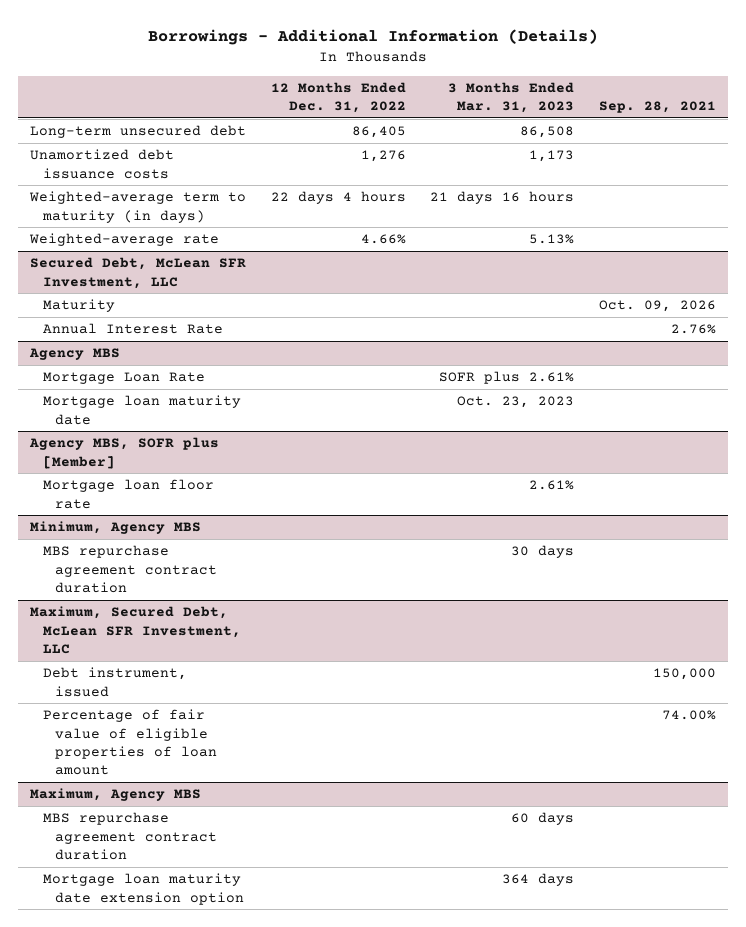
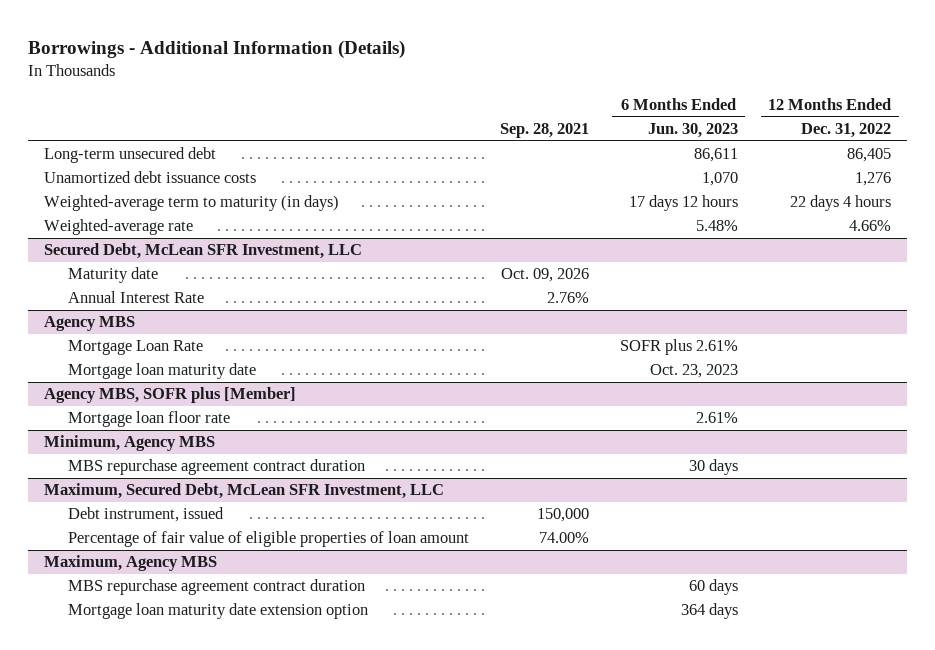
- | 12 Months Ended Dec. 31, 2022 | 3 Months Ended Mar. 31, 2023 | Sep. 28, 2021
+ | Sep. 28, 2021 | 6 Months Ended Jun. 30, 2023 | 12 Months Ended Dec. 31, 2022
@ Secured Debt, McLean SFR Investment, LLC
- Maturity | | | Oct. 09, 2026
+ Maturity date | Oct. 09, 2026 | |

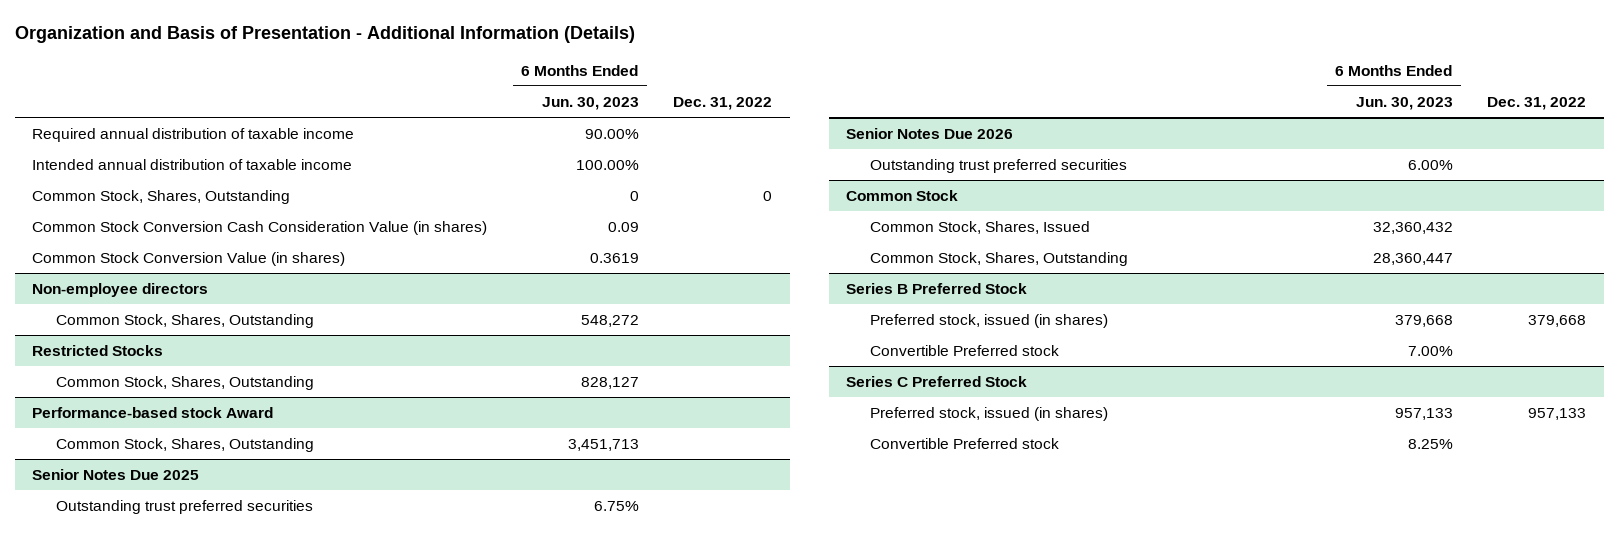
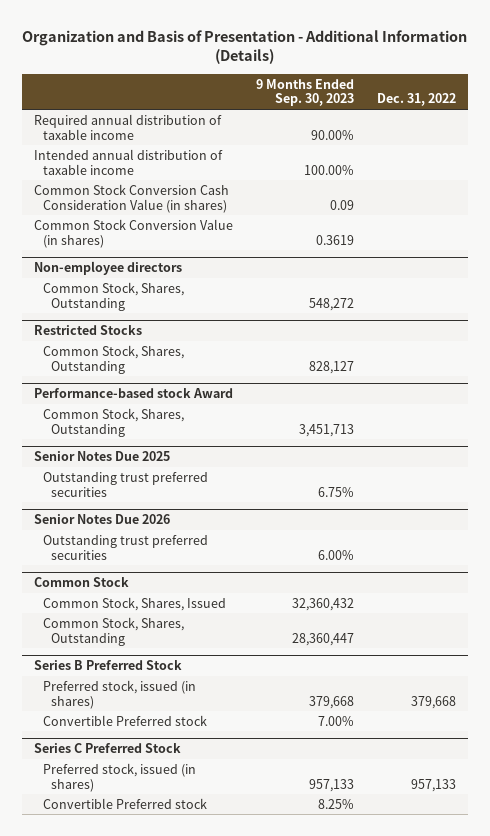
- | 6 Months Ended Jun. 30, 2023 | Dec. 31, 2022
+ | 9 Months Ended Sep. 30, 2023 | Dec. 31, 2022
- Common Stock, Shares, Outstanding | 0 | 0

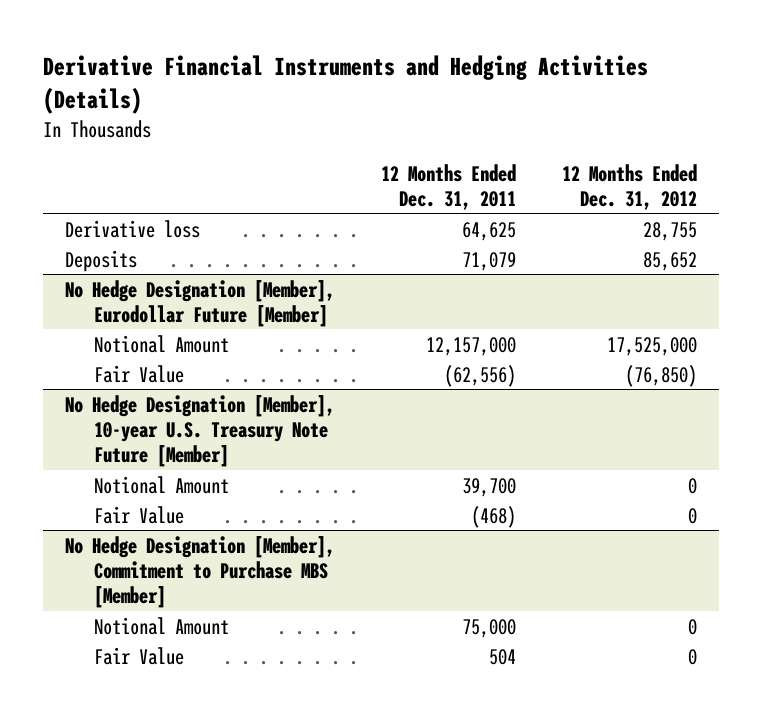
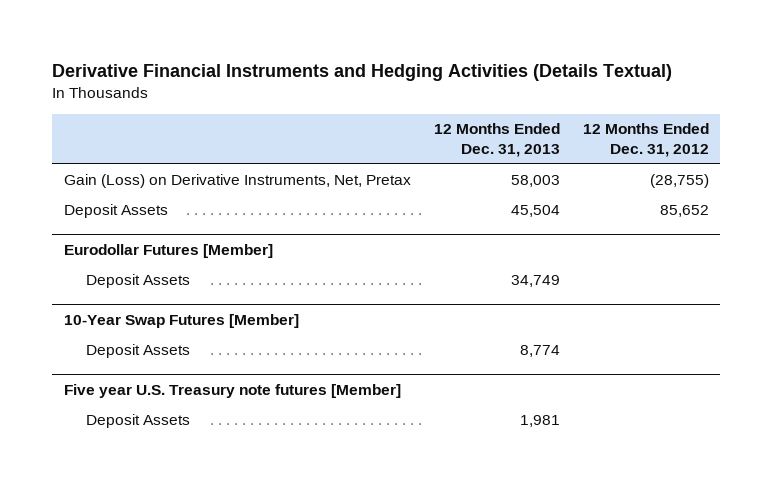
- Derivative Financial Instruments and Hedging Activities (Details)
+ Derivative Financial Instruments and Hedging Activities (Details Textual)
- | 12 Months Ended Dec. 31, 2011 | 12 Months Ended Dec. 31, 2012
+ | 12 Months Ended Dec. 31, 2013 | 12 Months Ended Dec. 31, 2012
- Derivative loss | 64,625 | 28,755
- Deposits | 71,079 | 85,652
- No Hedge Designation [Member], Eurodollar Future [Member]
- Notional Amount | 12,157,000 | 17,525,000
- Fair Value | (62,556) | (76,850)
- No Hedge Designation [Member], 10-year U.S. Treasury Note Future [Member]
- Notional Amount | 39,700 | 0
- Fair Value | (468) | 0
- No Hedge Designation [Member], Commitment to Purchase MBS [Member]
- Notional Amount | 75,000 | 0
- Fair Value | 504 | 0
+ Gain (Loss) on Derivative Instruments, Net, Pretax | 58,003 | (28,755)
+ Deposit Assets | 45,504 | 85,652
+ Eurodollar Futures [Member]
+ Deposit Assets | 34,749 |
+ 10-Year Swap Futures [Member]
+ Deposit Assets | 8,774 |
+ Five year U.S. Treasury note futures [Member]
+ Deposit Assets | 1,981 |

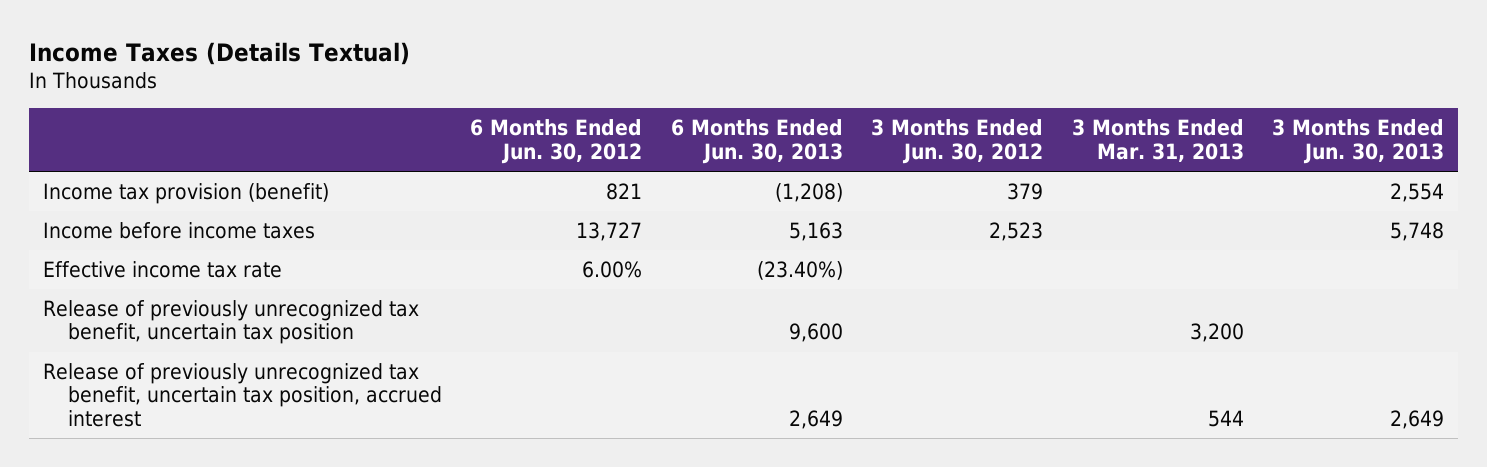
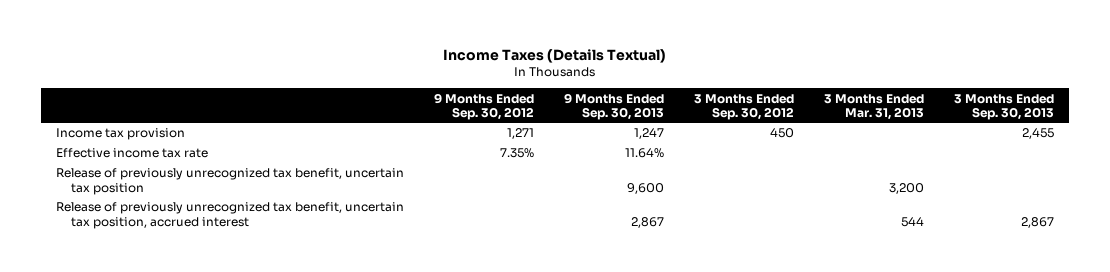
- | 6 Months Ended Jun. 30, 2012 | 6 Months Ended Jun. 30, 2013 | 3 Months Ended Jun. 30, 2012 | 3 Months Ended Mar. 31, 2013 | 3 Months Ended Jun. 30, 2013
+ | 9 Months Ended Sep. 30, 2012 | 9 Months Ended Sep. 30, 2013 | 3 Months Ended Sep. 30, 2012 | 3 Months Ended Mar. 31, 2013 | 3 Months Ended Sep. 30, 2013
- Income tax provision (benefit) | 821 | (1,208) | 379 | | 2,554
- Income before income taxes | 13,727 | 5,163 | 2,523 | | 5,748
+ Income tax provision | 1,271 | 1,247 | 450 | | 2,455

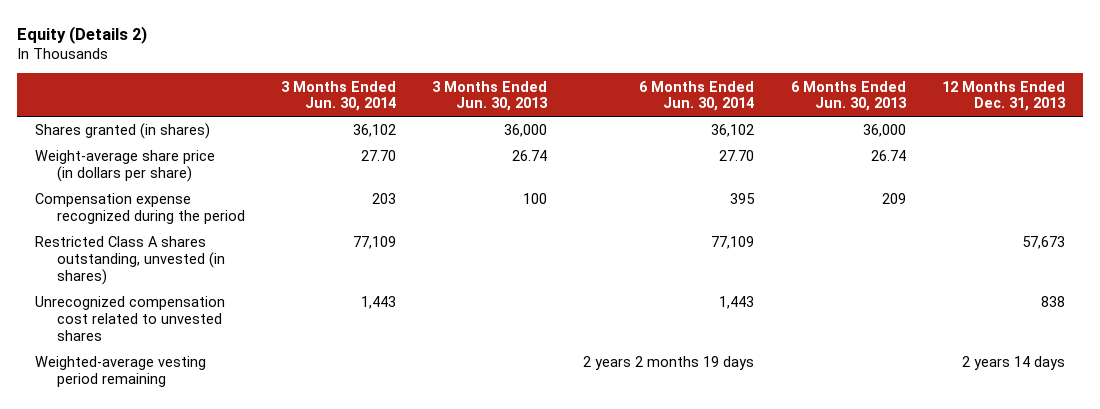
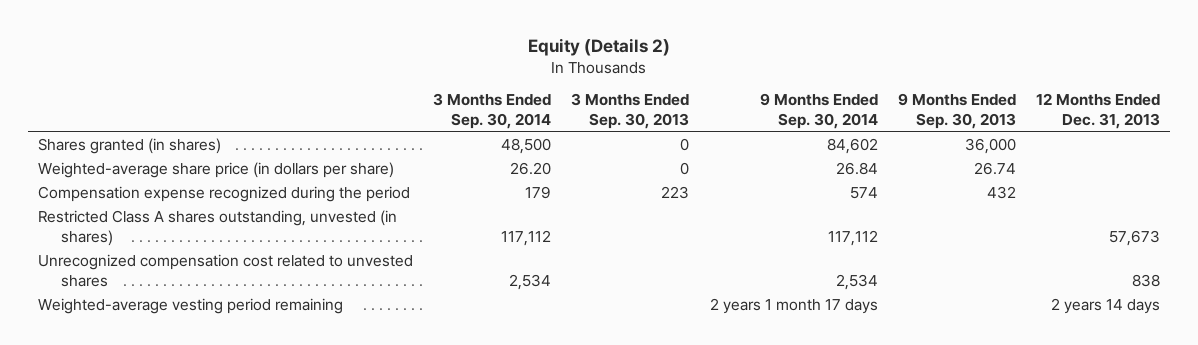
- | 3 Months Ended Jun. 30, 2014 | 3 Months Ended Jun. 30, 2013 | 6 Months Ended Jun. 30, 2014 | 6 Months Ended Jun. 30, 2013 | 12 Months Ended Dec. 31, 2013
+ | 3 Months Ended Sep. 30, 2014 | 3 Months Ended Sep. 30, 2013 | 9 Months Ended Sep. 30, 2014 | 9 Months Ended Sep. 30, 2013 | 12 Months Ended Dec. 31, 2013
- Weight-average share price (in dollars per share) | 27.70 | 26.74 | 27.70 | 26.74 |
+ Weighted-average share price (in dollars per share) | 26.20 | 0 | 26.84 | 26.74 |

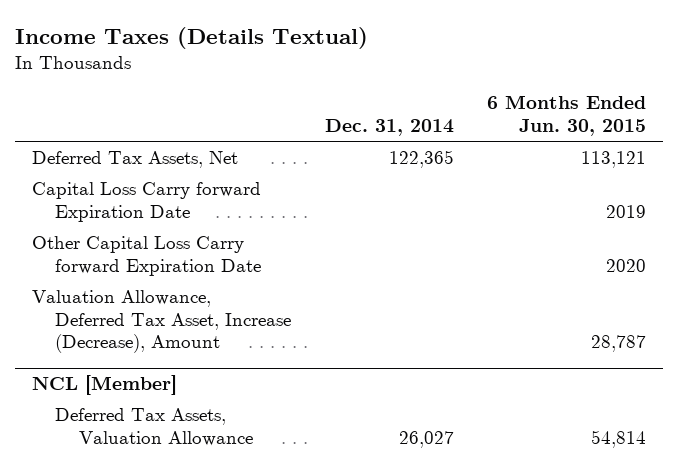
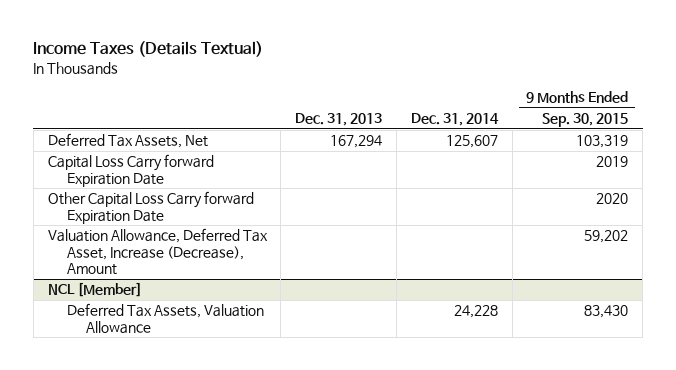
- | Dec. 31, 2014 | 6 Months Ended Jun. 30, 2015
+ | Dec. 31, 2013 | Dec. 31, 2014 | 9 Months Ended Sep. 30, 2015
- Deferred Tax Assets, Net | 122,365 | 113,121
+ Deferred Tax Assets, Net | 167,294 | 125,607 | 103,319
@ NCL [Member]
- Deferred Tax Assets, Valuation Allowance | 26,027 | 54,814
+ Deferred Tax Assets, Valuation Allowance | | 24,228 | 83,430

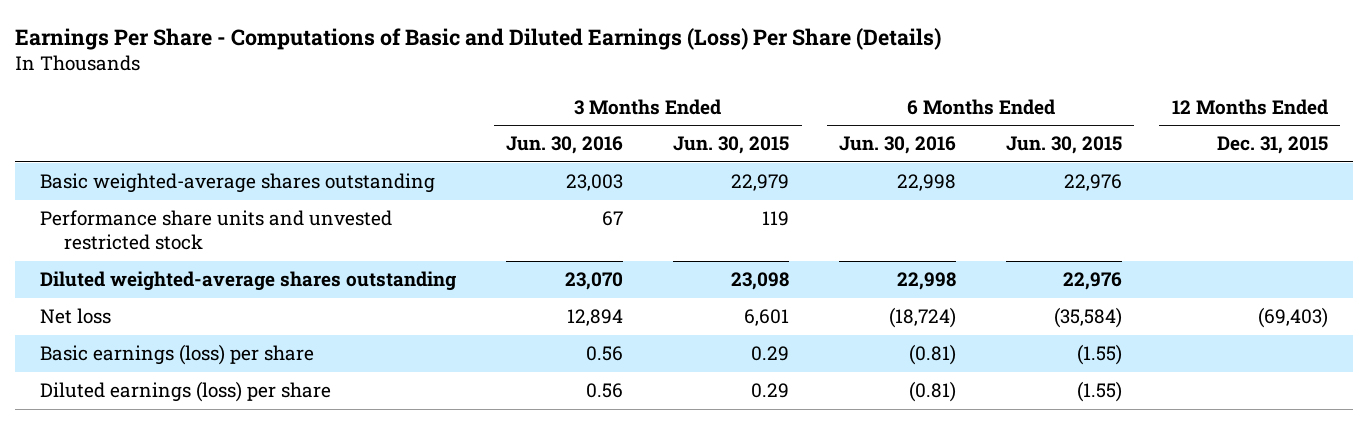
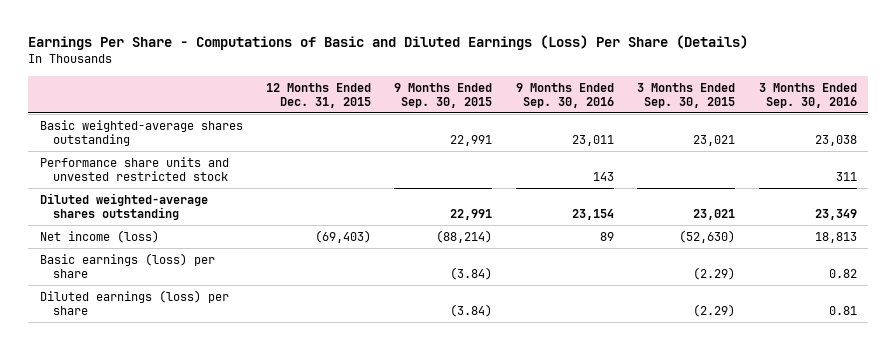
- | 3 Months Ended Jun. 30, 2016 | 3 Months Ended Jun. 30, 2015 | 6 Months Ended Jun. 30, 2016 | 6 Months Ended Jun. 30, 2015 | 12 Months Ended Dec. 31, 2015
+ | 12 Months Ended Dec. 31, 2015 | 9 Months Ended Sep. 30, 2015 | 9 Months Ended Sep. 30, 2016 | 3 Months Ended Sep. 30, 2015 | 3 Months Ended Sep. 30, 2016
- Net loss | 12,894 | 6,601 | (18,724) | (35,584) | (69,403)
+ Net income (loss) | (69,403) | (88,214) | 89 | (52,630) | 18,813

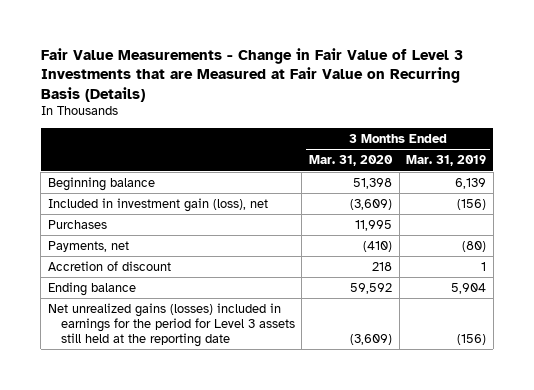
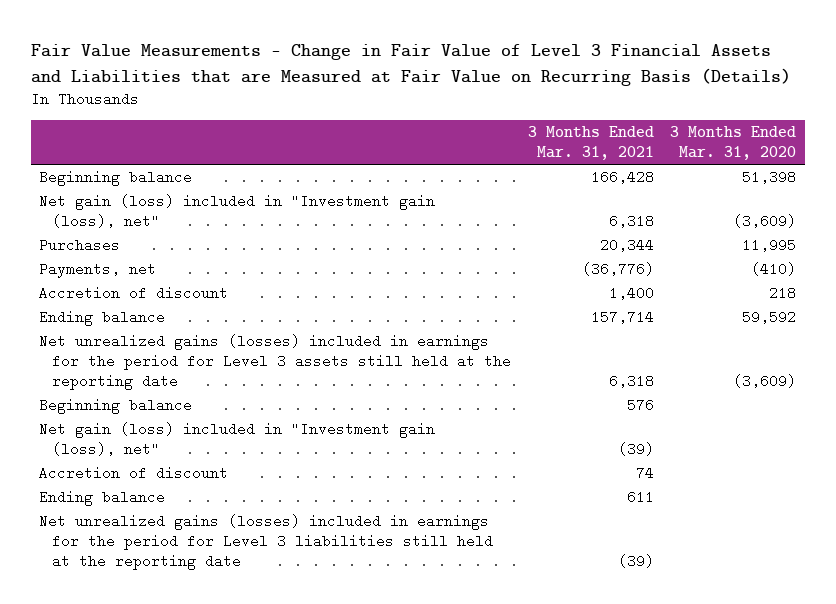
- Fair Value Measurements - Change in Fair Value of Level 3 Investments that are Measured at Fair Value on Recurring Basis (Details)
+ Fair Value Measurements - Change in Fair Value of Level 3 Financial Assets and Liabilities that are Measured at Fair Value on Recurring Basis (Details)
- | 3 Months Ended Mar. 31, 2020 | 3 Months Ended Mar. 31, 2019
+ | 3 Months Ended Mar. 31, 2021 | 3 Months Ended Mar. 31, 2020
- Included in investment gain (loss), net | (3,609) | (156)
+ Net gain (loss) included in "Investment gain (loss), net" | 6,318 | (3,609)
+ Beginning balance | 576 |
+ Net gain (loss) included in "Investment gain (loss), net" | (39) |
+ Accretion of discount | 74 |
+ Ending balance | 611 |
+ Net unrealized gains (losses) included in earnings for the period for Level 3 liabilities still held at the reporting date | (39) |

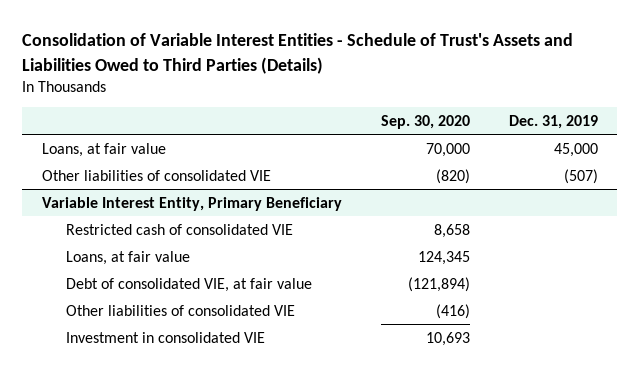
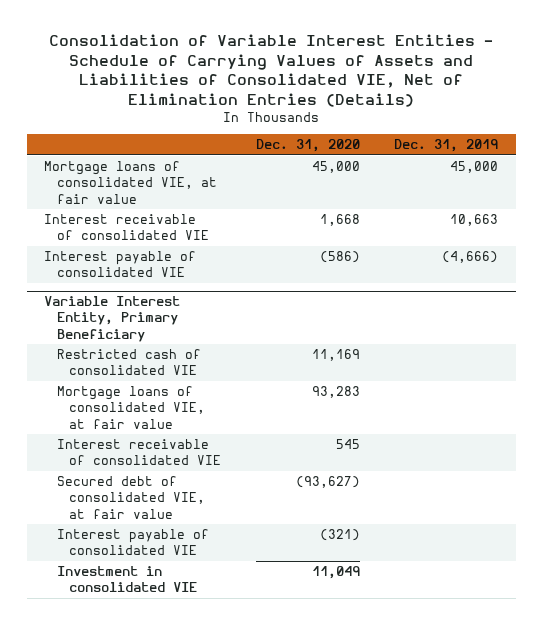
- Consolidation of Variable Interest Entities - Schedule of Trust's Assets and Liabilities Owed to Third Parties (Details)
+ Consolidation of Variable Interest Entities - Schedule of Carrying Values of Assets and Liabilities of Consolidated VIE, Net of Elimination Entries (Details)
- | Sep. 30, 2020 | Dec. 31, 2019
+ | Dec. 31, 2020 | Dec. 31, 2019
- Loans, at fair value | 70,000 | 45,000
- Other liabilities of consolidated VIE | (820) | (507)
+ Mortgage loans of consolidated VIE, at fair value | 45,000 | 45,000
+ Interest receivable of consolidated VIE | 1,668 | 10,663
+ Interest payable of consolidated VIE | (586) | (4,666)
@ Variable Interest Entity, Primary Beneficiary
- Loans, at fair value | 124,345 |
- Debt of consolidated VIE, at fair value | (121,894) |
- Other liabilities of consolidated VIE | (416) |
+ Mortgage loans of consolidated VIE, at fair value | 93,283 |
+ Interest receivable of consolidated VIE | 545 |
+ Secured debt of consolidated VIE, at fair value | (93,627) |
+ Interest payable of consolidated VIE | (321) |

